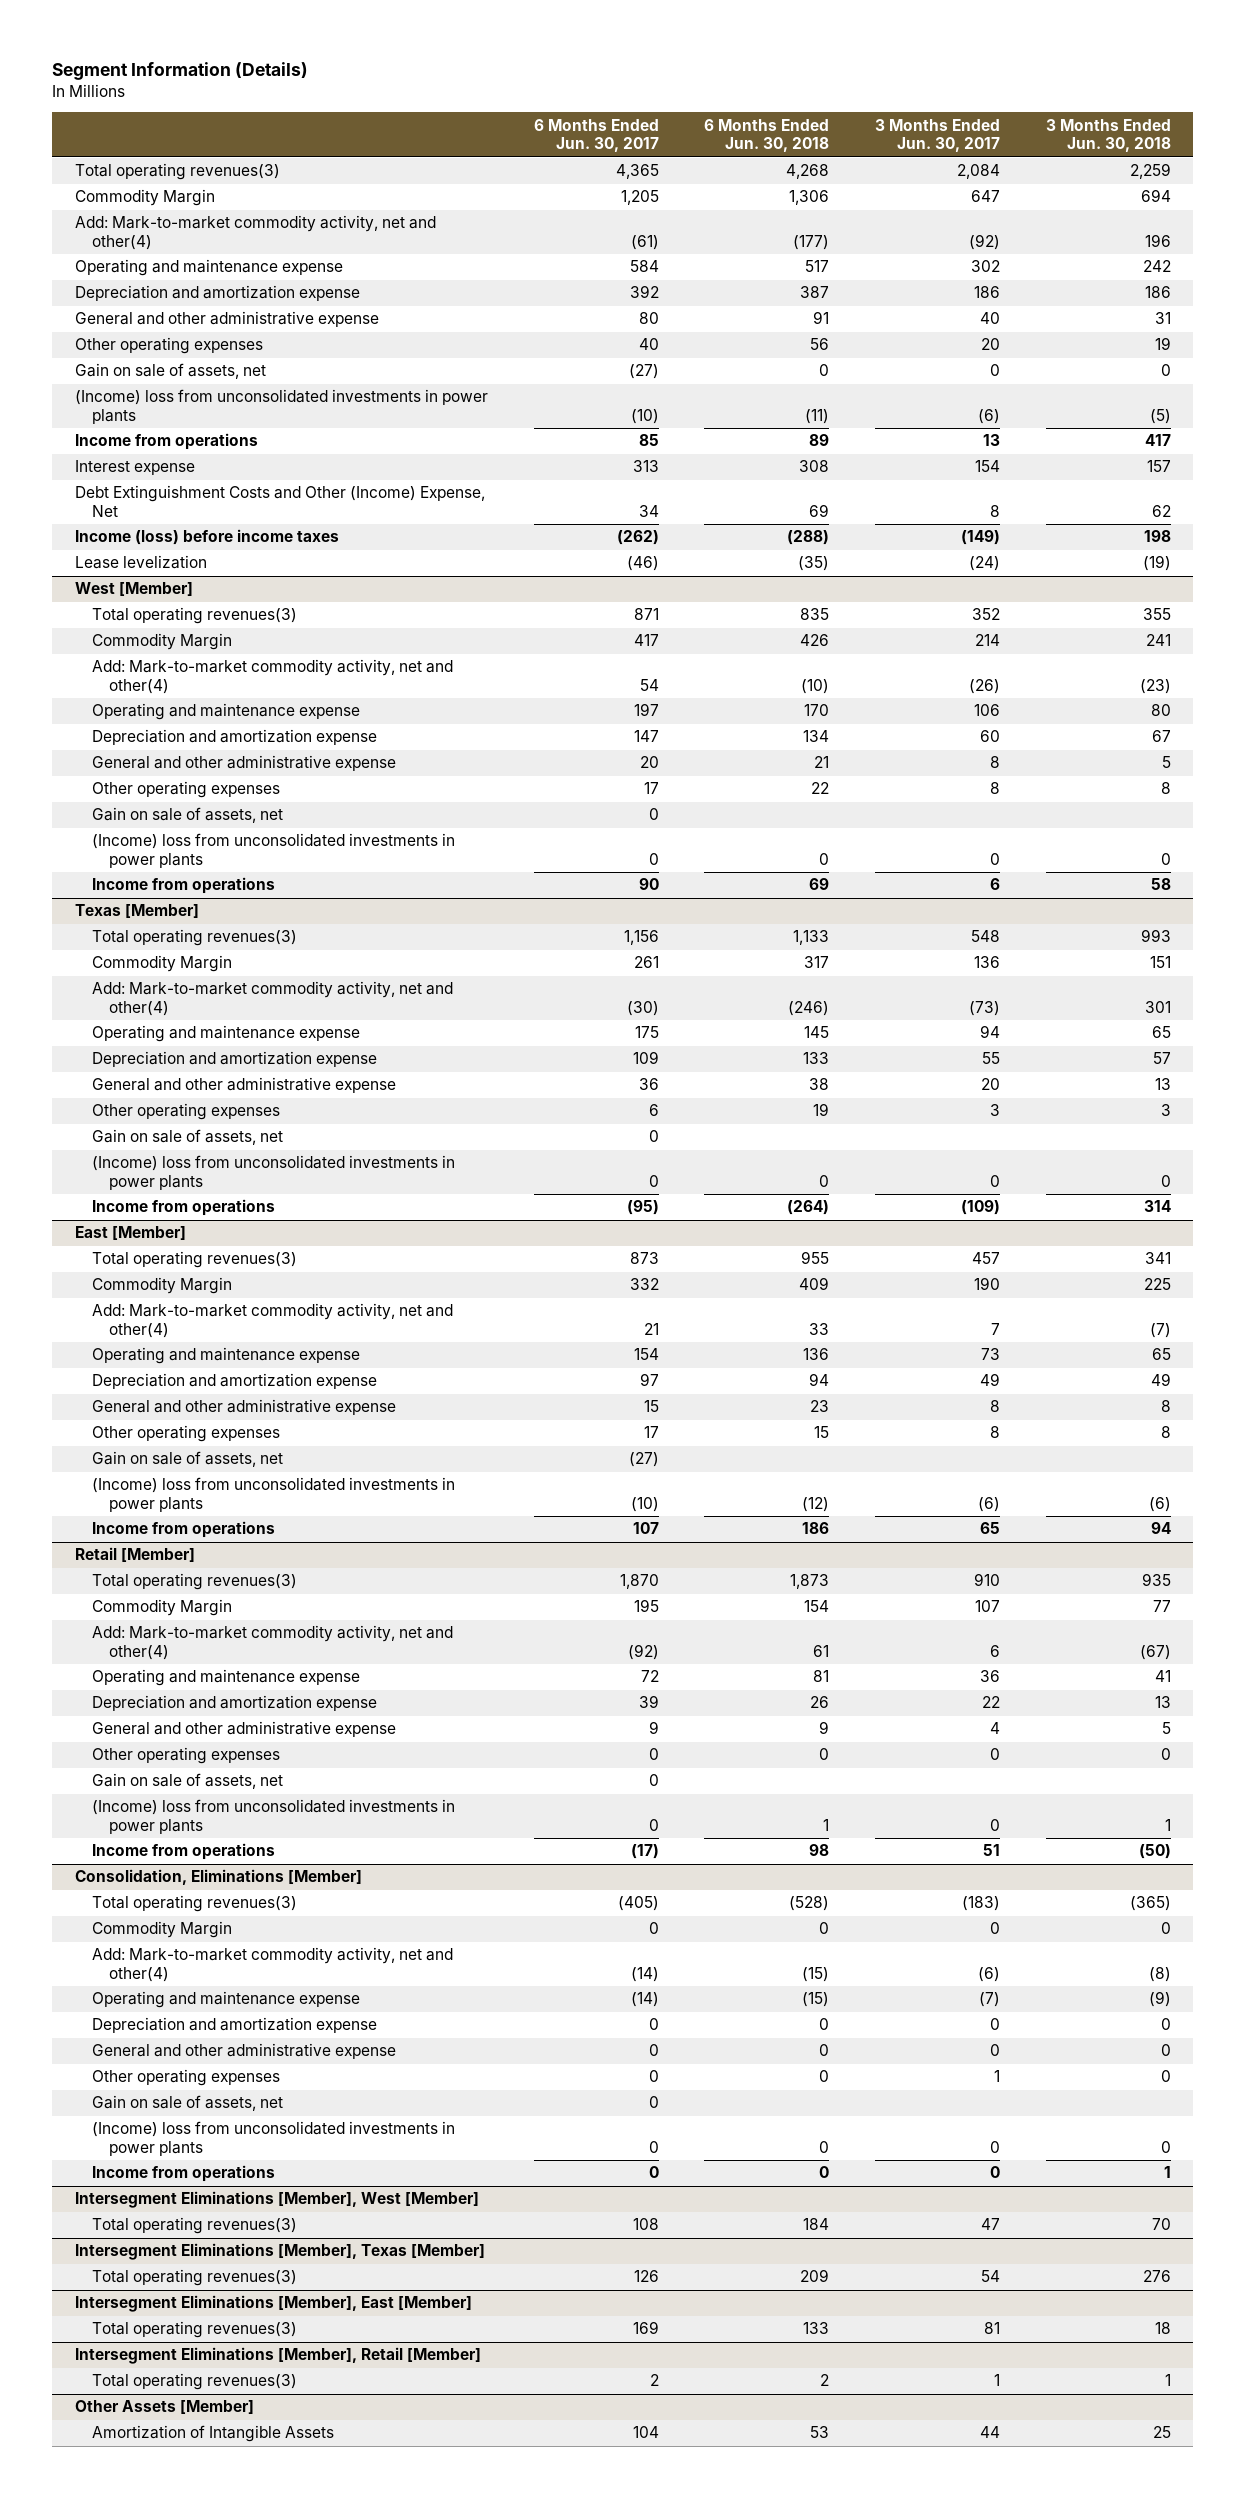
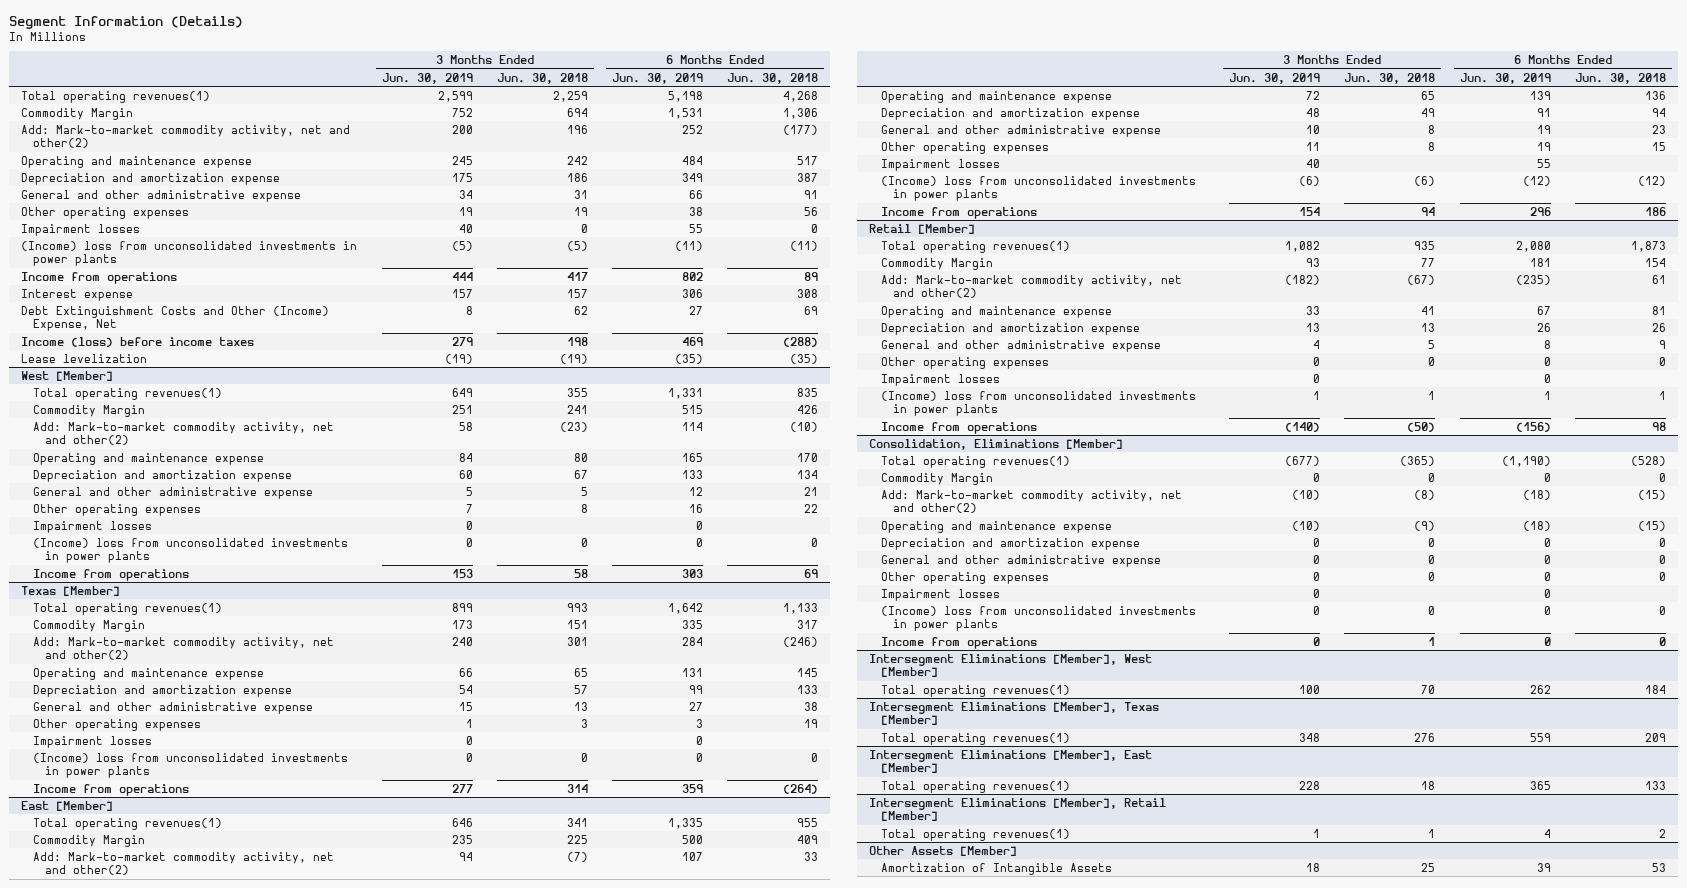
- | 6 Months Ended Jun. 30, 2017 | 6 Months Ended Jun. 30, 2018 | 3 Months Ended Jun. 30, 2017 | 3 Months Ended Jun. 30, 2018
+ | 3 Months Ended Jun. 30, 2019 | 3 Months Ended Jun. 30, 2018 | 6 Months Ended Jun. 30, 2019 | 6 Months Ended Jun. 30, 2018
- Total operating revenues(3) | 4,365 | 4,268 | 2,084 | 2,259
+ Total operating revenues(1) | 2,599 | 2,259 | 5,198 | 4,268
- Add: Mark-to-market commodity activity, net and other(4) | (61) | (177) | (92) | 196
+ Add: Mark-to-market commodity activity, net and other(2) | 200 | 196 | 252 | (177)
- Gain on sale of assets, net | (27) | 0 | 0 | 0
+ Impairment losses | 40 | 0 | 55 | 0
@ West [Member]
- Total operating revenues(3) | 871 | 835 | 352 | 355
+ Total operating revenues(1) | 649 | 355 | 1,331 | 835
- Add: Mark-to-market commodity activity, net and other(4) | 54 | (10) | (26) | (23)
+ Add: Mark-to-market commodity activity, net and other(2) | 58 | (23) | 114 | (10)
- Gain on sale of assets, net | 0 | | |
+ Impairment losses | 0 | | 0 |
@ Texas [Member]
- Total operating revenues(3) | 1,156 | 1,133 | 548 | 993
+ Total operating revenues(1) | 899 | 993 | 1,642 | 1,133
- Add: Mark-to-market commodity activity, net and other(4) | (30) | (246) | (73) | 301
+ Add: Mark-to-market commodity activity, net and other(2) | 240 | 301 | 284 | (246)
- Gain on sale of assets, net | 0 | | |
+ Impairment losses | 0 | | 0 |
@ East [Member]
- Total operating revenues(3) | 873 | 955 | 457 | 341
+ Total operating revenues(1) | 646 | 341 | 1,335 | 955
- Add: Mark-to-market commodity activity, net and other(4) | 21 | 33 | 7 | (7)
+ Add: Mark-to-market commodity activity, net and other(2) | 94 | (7) | 107 | 33
- Gain on sale of assets, net | (27) | | |
+ Impairment losses | 40 | | 55 |
@ Retail [Member]
- Total operating revenues(3) | 1,870 | 1,873 | 910 | 935
+ Total operating revenues(1) | 1,082 | 935 | 2,080 | 1,873
- Add: Mark-to-market commodity activity, net and other(4) | (92) | 61 | 6 | (67)
+ Add: Mark-to-market commodity activity, net and other(2) | (182) | (67) | (235) | 61
- Gain on sale of assets, net | 0 | | |
+ Impairment losses | 0 | | 0 |
@ Consolidation, Eliminations [Member]
- Total operating revenues(3) | (405) | (528) | (183) | (365)
+ Total operating revenues(1) | (677) | (365) | (1,190) | (528)
- Add: Mark-to-market commodity activity, net and other(4) | (14) | (15) | (6) | (8)
+ Add: Mark-to-market commodity activity, net and other(2) | (10) | (8) | (18) | (15)
- Gain on sale of assets, net | 0 | | |
+ Impairment losses | 0 | | 0 |
@ Intersegment Eliminations [Member], West [Member]
- Total operating revenues(3) | 108 | 184 | 47 | 70
+ Total operating revenues(1) | 100 | 70 | 262 | 184
@ Intersegment Eliminations [Member], Texas [Member]
- Total operating revenues(3) | 126 | 209 | 54 | 276
+ Total operating revenues(1) | 348 | 276 | 559 | 209
@ Intersegment Eliminations [Member], East [Member]
- Total operating revenues(3) | 169 | 133 | 81 | 18
+ Total operating revenues(1) | 228 | 18 | 365 | 133
@ Intersegment Eliminations [Member], Retail [Member]
- Total operating revenues(3) | 2 | 2 | 1 | 1
+ Total operating revenues(1) | 1 | 1 | 4 | 2

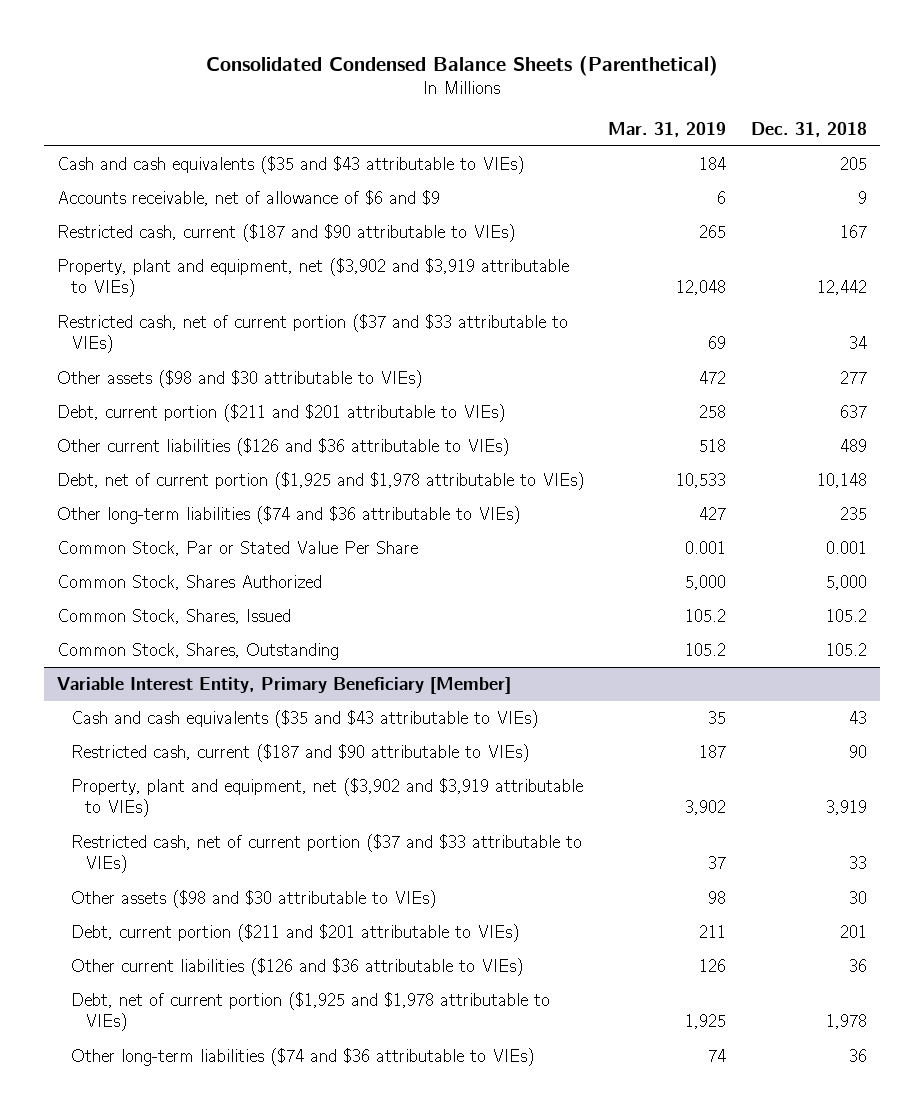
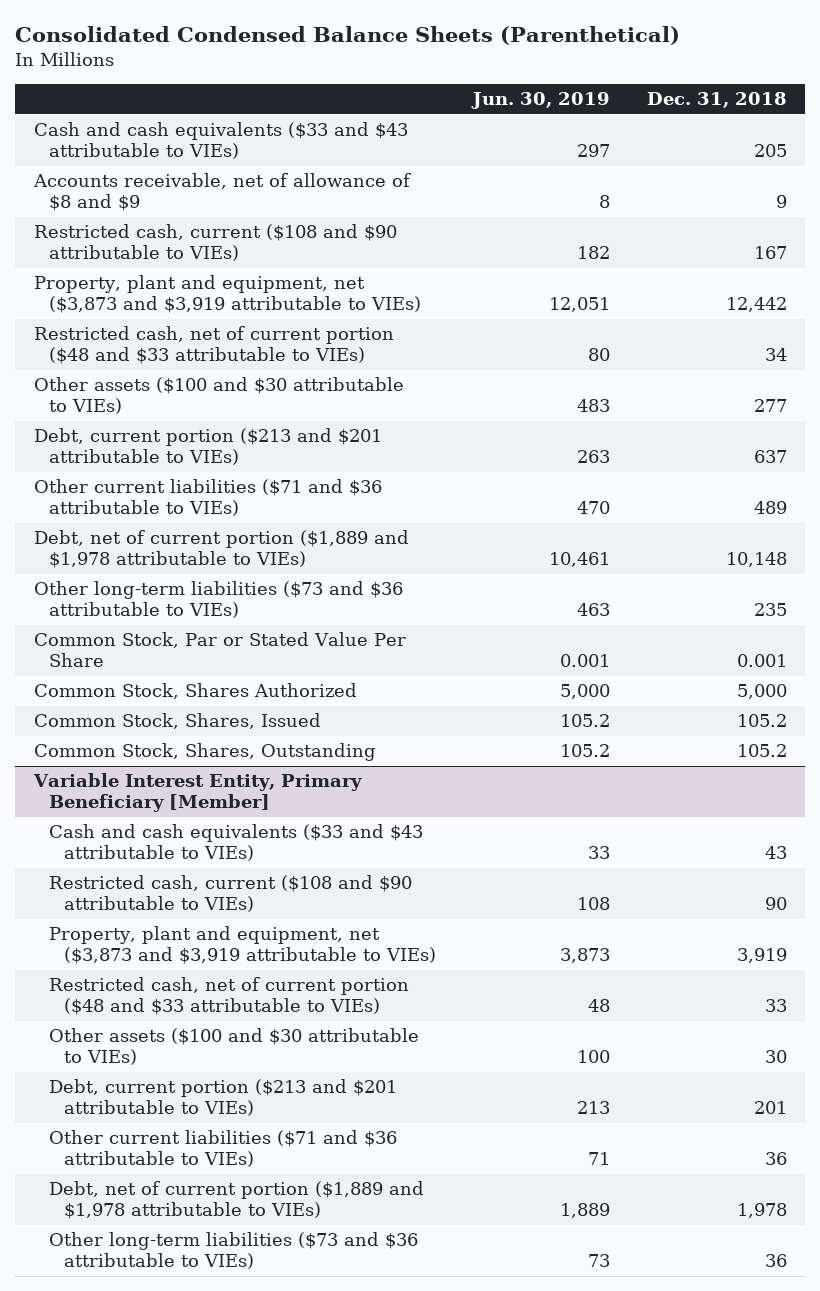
- | Mar. 31, 2019 | Dec. 31, 2018
+ | Jun. 30, 2019 | Dec. 31, 2018
- Cash and cash equivalents ($35 and $43 attributable to VIEs) | 184 | 205
- Accounts receivable, net of allowance of $6 and $9 | 6 | 9
- Restricted cash, current ($187 and $90 attributable to VIEs) | 265 | 167
- Property, plant and equipment, net ($3,902 and $3,919 attributable to VIEs) | 12,048 | 12,442
- Restricted cash, net of current portion ($37 and $33 attributable to VIEs) | 69 | 34
- Other assets ($98 and $30 attributable to VIEs) | 472 | 277
- Debt, current portion ($211 and $201 attributable to VIEs) | 258 | 637
- Other current liabilities ($126 and $36 attributable to VIEs) | 518 | 489
- Debt, net of current portion ($1,925 and $1,978 attributable to VIEs) | 10,533 | 10,148
- Other long-term liabilities ($74 and $36 attributable to VIEs) | 427 | 235
+ Cash and cash equivalents ($33 and $43 attributable to VIEs) | 297 | 205
+ Accounts receivable, net of allowance of $8 and $9 | 8 | 9
+ Restricted cash, current ($108 and $90 attributable to VIEs) | 182 | 167
+ Property, plant and equipment, net ($3,873 and $3,919 attributable to VIEs) | 12,051 | 12,442
+ Restricted cash, net of current portion ($48 and $33 attributable to VIEs) | 80 | 34
+ Other assets ($100 and $30 attributable to VIEs) | 483 | 277
+ Debt, current portion ($213 and $201 attributable to VIEs) | 263 | 637
+ Other current liabilities ($71 and $36 attributable to VIEs) | 470 | 489
+ Debt, net of current portion ($1,889 and $1,978 attributable to VIEs) | 10,461 | 10,148
+ Other long-term liabilities ($73 and $36 attributable to VIEs) | 463 | 235
@ Variable Interest Entity, Primary Beneficiary [Member]
- Cash and cash equivalents ($35 and $43 attributable to VIEs) | 35 | 43
- Restricted cash, current ($187 and $90 attributable to VIEs) | 187 | 90
- Property, plant and equipment, net ($3,902 and $3,919 attributable to VIEs) | 3,902 | 3,919
- Restricted cash, net of current portion ($37 and $33 attributable to VIEs) | 37 | 33
- Other assets ($98 and $30 attributable to VIEs) | 98 | 30
- Debt, current portion ($211 and $201 attributable to VIEs) | 211 | 201
- Other current liabilities ($126 and $36 attributable to VIEs) | 126 | 36
- Debt, net of current portion ($1,925 and $1,978 attributable to VIEs) | 1,925 | 1,978
- Other long-term liabilities ($74 and $36 attributable to VIEs) | 74 | 36
+ Cash and cash equivalents ($33 and $43 attributable to VIEs) | 33 | 43
+ Restricted cash, current ($108 and $90 attributable to VIEs) | 108 | 90
+ Property, plant and equipment, net ($3,873 and $3,919 attributable to VIEs) | 3,873 | 3,919
+ Restricted cash, net of current portion ($48 and $33 attributable to VIEs) | 48 | 33
+ Other assets ($100 and $30 attributable to VIEs) | 100 | 30
+ Debt, current portion ($213 and $201 attributable to VIEs) | 213 | 201
+ Other current liabilities ($71 and $36 attributable to VIEs) | 71 | 36
+ Debt, net of current portion ($1,889 and $1,978 attributable to VIEs) | 1,889 | 1,978
+ Other long-term liabilities ($73 and $36 attributable to VIEs) | 73 | 36

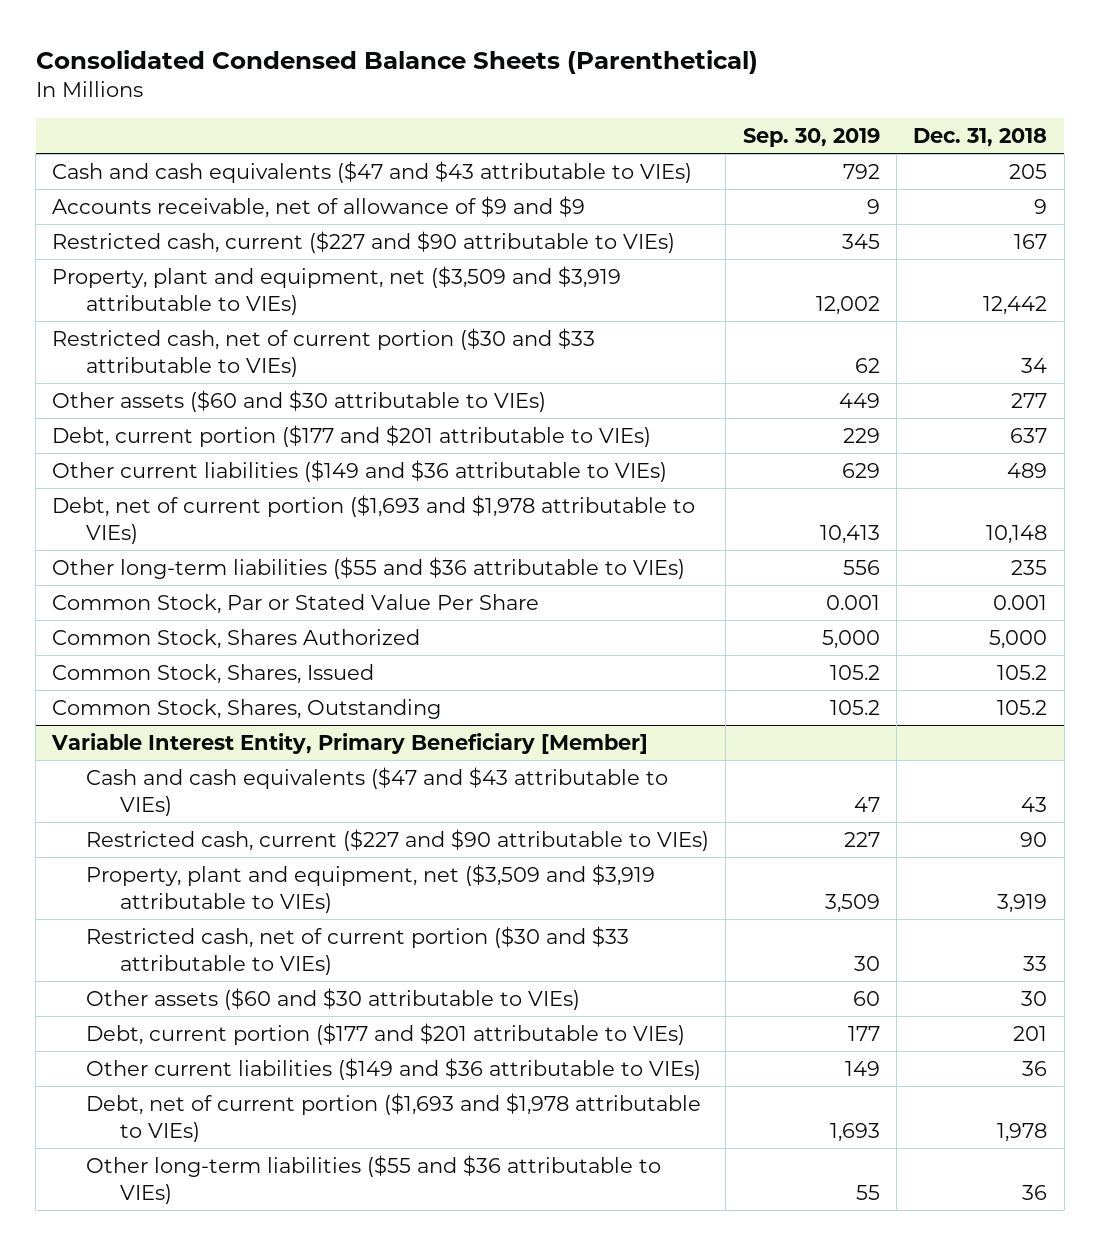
- | Jun. 30, 2019 | Dec. 31, 2018
+ | Sep. 30, 2019 | Dec. 31, 2018
- Cash and cash equivalents ($33 and $43 attributable to VIEs) | 297 | 205
- Accounts receivable, net of allowance of $8 and $9 | 8 | 9
- Restricted cash, current ($108 and $90 attributable to VIEs) | 182 | 167
- Property, plant and equipment, net ($3,873 and $3,919 attributable to VIEs) | 12,051 | 12,442
- Restricted cash, net of current portion ($48 and $33 attributable to VIEs) | 80 | 34
- Other assets ($100 and $30 attributable to VIEs) | 483 | 277
- Debt, current portion ($213 and $201 attributable to VIEs) | 263 | 637
- Other current liabilities ($71 and $36 attributable to VIEs) | 470 | 489
- Debt, net of current portion ($1,889 and $1,978 attributable to VIEs) | 10,461 | 10,148
- Other long-term liabilities ($73 and $36 attributable to VIEs) | 463 | 235
+ Cash and cash equivalents ($47 and $43 attributable to VIEs) | 792 | 205
+ Accounts receivable, net of allowance of $9 and $9 | 9 | 9
+ Restricted cash, current ($227 and $90 attributable to VIEs) | 345 | 167
+ Property, plant and equipment, net ($3,509 and $3,919 attributable to VIEs) | 12,002 | 12,442
+ Restricted cash, net of current portion ($30 and $33 attributable to VIEs) | 62 | 34
+ Other assets ($60 and $30 attributable to VIEs) | 449 | 277
+ Debt, current portion ($177 and $201 attributable to VIEs) | 229 | 637
+ Other current liabilities ($149 and $36 attributable to VIEs) | 629 | 489
+ Debt, net of current portion ($1,693 and $1,978 attributable to VIEs) | 10,413 | 10,148
+ Other long-term liabilities ($55 and $36 attributable to VIEs) | 556 | 235
@ Variable Interest Entity, Primary Beneficiary [Member]
- Cash and cash equivalents ($33 and $43 attributable to VIEs) | 33 | 43
- Restricted cash, current ($108 and $90 attributable to VIEs) | 108 | 90
- Property, plant and equipment, net ($3,873 and $3,919 attributable to VIEs) | 3,873 | 3,919
- Restricted cash, net of current portion ($48 and $33 attributable to VIEs) | 48 | 33
- Other assets ($100 and $30 attributable to VIEs) | 100 | 30
- Debt, current portion ($213 and $201 attributable to VIEs) | 213 | 201
- Other current liabilities ($71 and $36 attributable to VIEs) | 71 | 36
- Debt, net of current portion ($1,889 and $1,978 attributable to VIEs) | 1,889 | 1,978
- Other long-term liabilities ($73 and $36 attributable to VIEs) | 73 | 36
+ Cash and cash equivalents ($47 and $43 attributable to VIEs) | 47 | 43
+ Restricted cash, current ($227 and $90 attributable to VIEs) | 227 | 90
+ Property, plant and equipment, net ($3,509 and $3,919 attributable to VIEs) | 3,509 | 3,919
+ Restricted cash, net of current portion ($30 and $33 attributable to VIEs) | 30 | 33
+ Other assets ($60 and $30 attributable to VIEs) | 60 | 30
+ Debt, current portion ($177 and $201 attributable to VIEs) | 177 | 201
+ Other current liabilities ($149 and $36 attributable to VIEs) | 149 | 36
+ Debt, net of current portion ($1,693 and $1,978 attributable to VIEs) | 1,693 | 1,978
+ Other long-term liabilities ($55 and $36 attributable to VIEs) | 55 | 36

